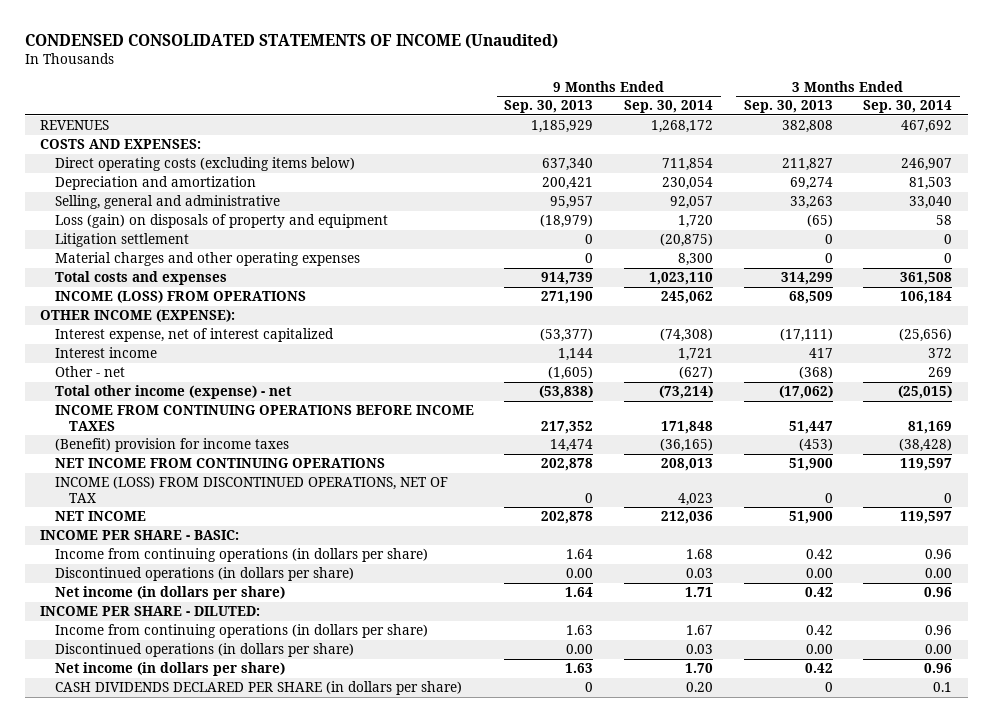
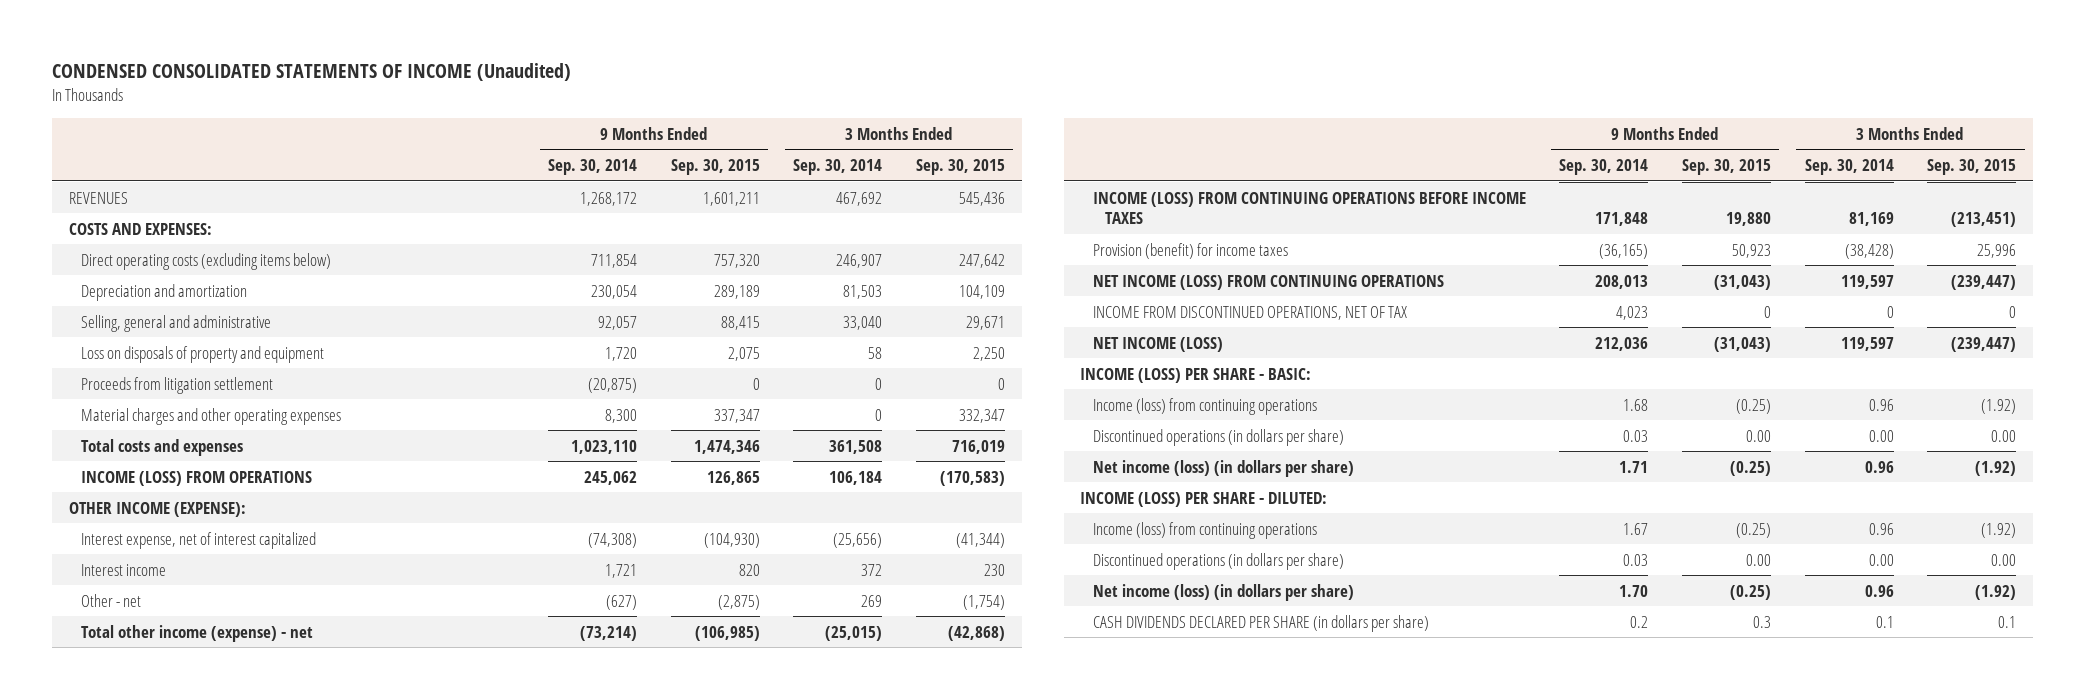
- | 9 Months Ended Sep. 30, 2013 | 9 Months Ended Sep. 30, 2014 | 3 Months Ended Sep. 30, 2013 | 3 Months Ended Sep. 30, 2014
+ | 9 Months Ended Sep. 30, 2014 | 9 Months Ended Sep. 30, 2015 | 3 Months Ended Sep. 30, 2014 | 3 Months Ended Sep. 30, 2015
- Loss (gain) on disposals of property and equipment | (18,979) | 1,720 | (65) | 58
- Litigation settlement | 0 | (20,875) | 0 | 0
+ Loss on disposals of property and equipment | 1,720 | 2,075 | 58 | 2,250
+ Proceeds from litigation settlement | (20,875) | 0 | 0 | 0
- INCOME FROM CONTINUING OPERATIONS BEFORE INCOME TAXES | 217,352 | 171,848 | 51,447 | 81,169
- (Benefit) provision for income taxes | 14,474 | (36,165) | (453) | (38,428)
- NET INCOME FROM CONTINUING OPERATIONS | 202,878 | 208,013 | 51,900 | 119,597
- INCOME (LOSS) FROM DISCONTINUED OPERATIONS, NET OF TAX | 0 | 4,023 | 0 | 0
- NET INCOME | 202,878 | 212,036 | 51,900 | 119,597
- INCOME PER SHARE - BASIC:
- Income from continuing operations (in dollars per share) | 1.64 | 1.68 | 0.42 | 0.96
+ INCOME (LOSS) FROM CONTINUING OPERATIONS BEFORE INCOME TAXES | 171,848 | 19,880 | 81,169 | (213,451)
+ Provision (benefit) for income taxes | (36,165) | 50,923 | (38,428) | 25,996
+ NET INCOME (LOSS) FROM CONTINUING OPERATIONS | 208,013 | (31,043) | 119,597 | (239,447)
+ INCOME FROM DISCONTINUED OPERATIONS, NET OF TAX | 4,023 | 0 | 0 | 0
+ NET INCOME (LOSS) | 212,036 | (31,043) | 119,597 | (239,447)
+ INCOME (LOSS) PER SHARE - BASIC:
+ Income (loss) from continuing operations | 1.68 | (0.25) | 0.96 | (1.92)
- Net income (in dollars per share) | 1.64 | 1.71 | 0.42 | 0.96
- INCOME PER SHARE - DILUTED:
- Income from continuing operations (in dollars per share) | 1.63 | 1.67 | 0.42 | 0.96
+ Net income (loss) (in dollars per share) | 1.71 | (0.25) | 0.96 | (1.92)
+ INCOME (LOSS) PER SHARE - DILUTED:
+ Income (loss) from continuing operations | 1.67 | (0.25) | 0.96 | (1.92)
- Net income (in dollars per share) | 1.63 | 1.70 | 0.42 | 0.96
- CASH DIVIDENDS DECLARED PER SHARE (in dollars per share) | 0 | 0.20 | 0 | 0.1
+ Net income (loss) (in dollars per share) | 1.70 | (0.25) | 0.96 | (1.92)
+ CASH DIVIDENDS DECLARED PER SHARE (in dollars per share) | 0.2 | 0.3 | 0.1 | 0.1

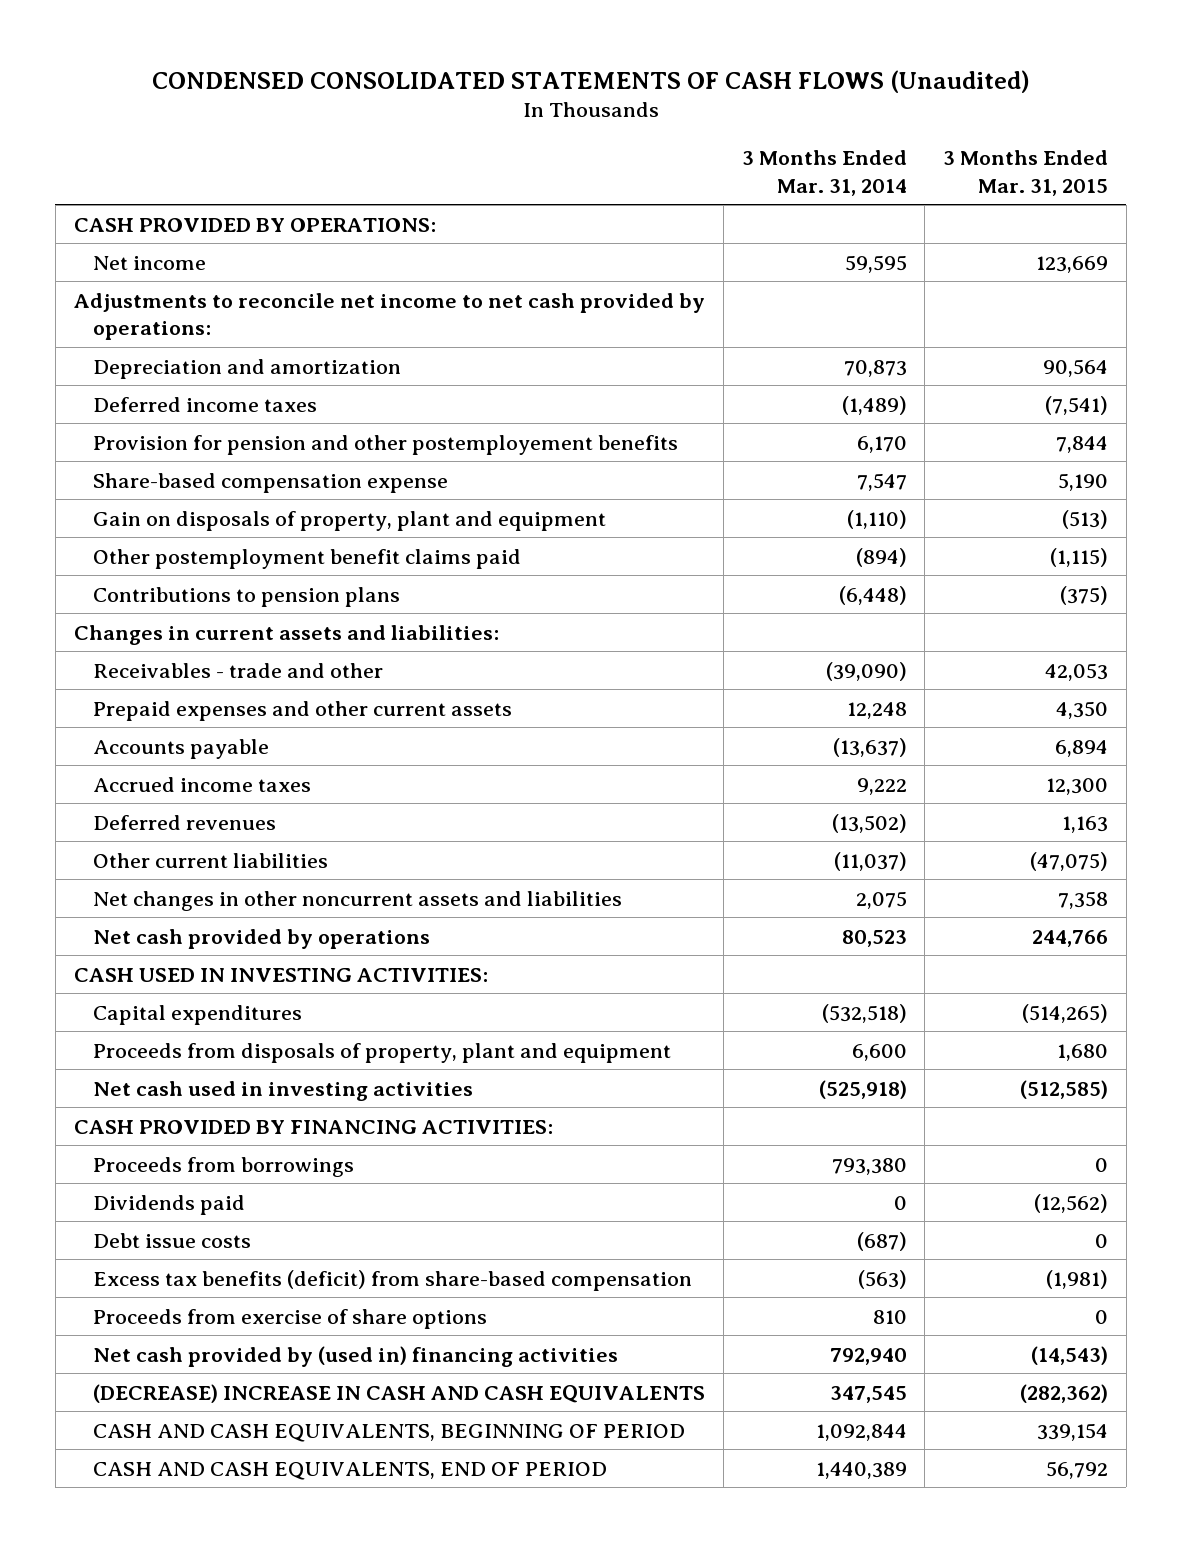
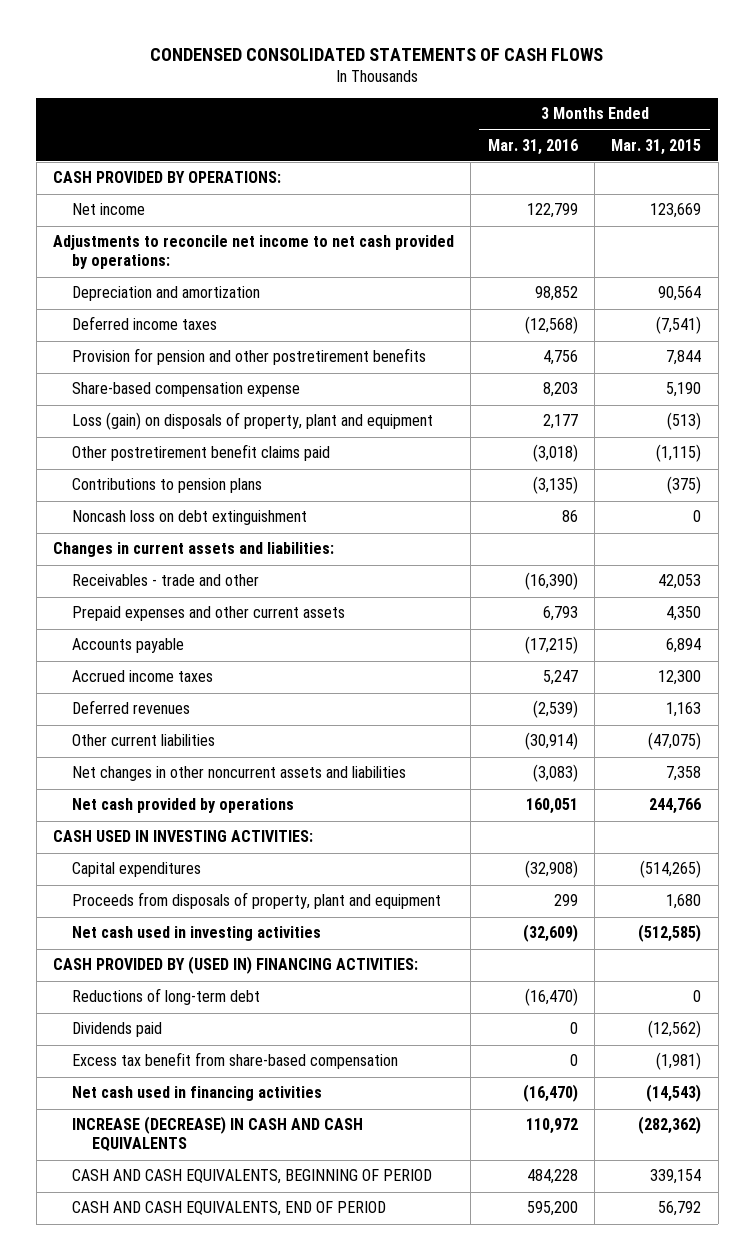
- CONDENSED CONSOLIDATED STATEMENTS OF CASH FLOWS (Unaudited)
+ CONDENSED CONSOLIDATED STATEMENTS OF CASH FLOWS
- | 3 Months Ended Mar. 31, 2014 | 3 Months Ended Mar. 31, 2015
+ | 3 Months Ended Mar. 31, 2016 | 3 Months Ended Mar. 31, 2015
- Provision for pension and other postemployement benefits | 6,170 | 7,844
+ Provision for pension and other postretirement benefits | 4,756 | 7,844
- Gain on disposals of property, plant and equipment | (1,110) | (513)
- Other postemployment benefit claims paid | (894) | (1,115)
+ Loss (gain) on disposals of property, plant and equipment | 2,177 | (513)
+ Other postretirement benefit claims paid | (3,018) | (1,115)
+ Noncash loss on debt extinguishment | 86 | 0
- CASH PROVIDED BY FINANCING ACTIVITIES:
- Proceeds from borrowings | 793,380 | 0
+ CASH PROVIDED BY (USED IN) FINANCING ACTIVITIES:
+ Reductions of long-term debt | (16,470) | 0
- Debt issue costs | (687) | 0
- Excess tax benefits (deficit) from share-based compensation | (563) | (1,981)
- Proceeds from exercise of share options | 810 | 0
- Net cash provided by (used in) financing activities | 792,940 | (14,543)
- (DECREASE) INCREASE IN CASH AND CASH EQUIVALENTS | 347,545 | (282,362)
+ Excess tax benefit from share-based compensation | 0 | (1,981)
+ Net cash used in financing activities | (16,470) | (14,543)
+ INCREASE (DECREASE) IN CASH AND CASH EQUIVALENTS | 110,972 | (282,362)

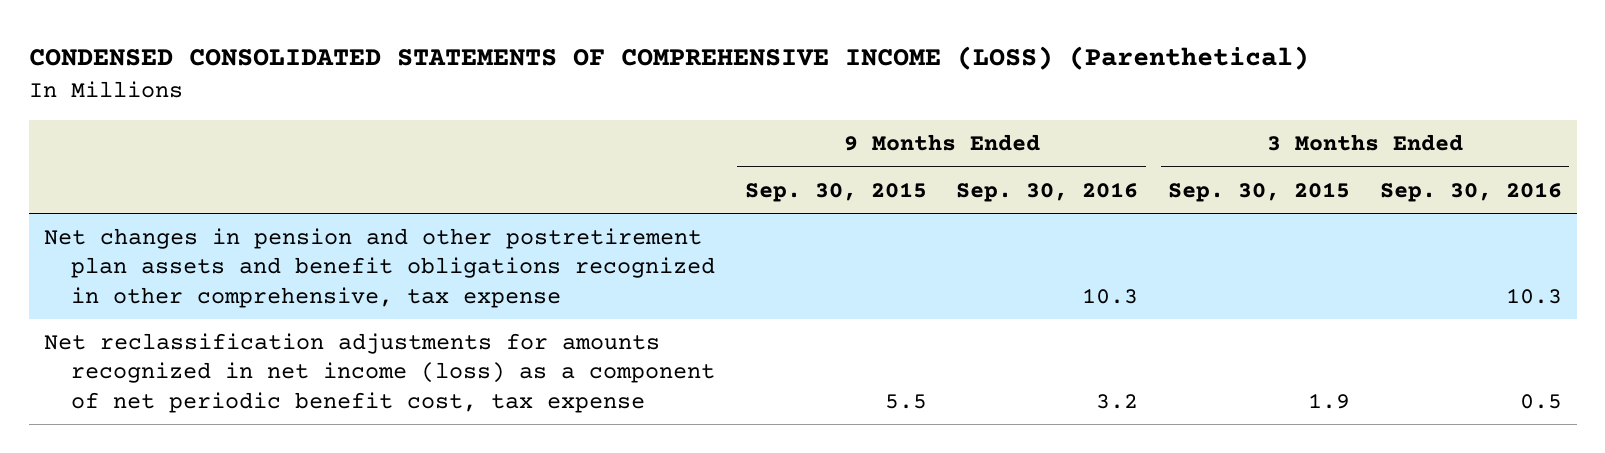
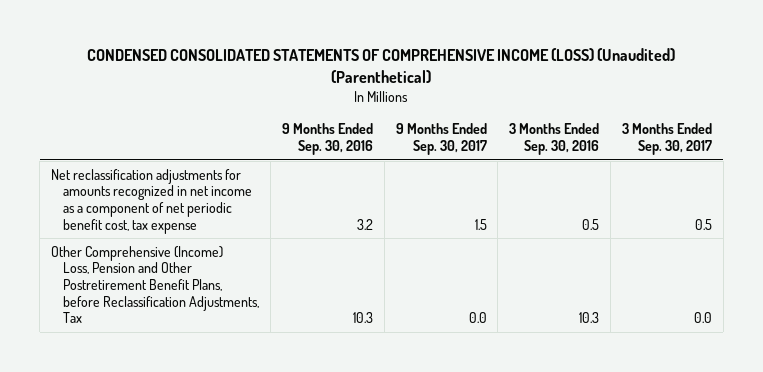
- CONDENSED CONSOLIDATED STATEMENTS OF COMPREHENSIVE INCOME (LOSS) (Parenthetical)
+ CONDENSED CONSOLIDATED STATEMENTS OF COMPREHENSIVE INCOME (LOSS) (Unaudited) (Parenthetical)
- | 9 Months Ended Sep. 30, 2015 | 9 Months Ended Sep. 30, 2016 | 3 Months Ended Sep. 30, 2015 | 3 Months Ended Sep. 30, 2016
+ | 9 Months Ended Sep. 30, 2016 | 9 Months Ended Sep. 30, 2017 | 3 Months Ended Sep. 30, 2016 | 3 Months Ended Sep. 30, 2017
- Net changes in pension and other postretirement plan assets and benefit obligations recognized in other comprehensive, tax expense | | 10.3 | | 10.3
- Net reclassification adjustments for amounts recognized in net income (loss) as a component of net periodic benefit cost, tax expense | 5.5 | 3.2 | 1.9 | 0.5
+ Net reclassification adjustments for amounts recognized in net income as a component of net periodic benefit cost, tax expense | 3.2 | 1.5 | 0.5 | 0.5
+ Other Comprehensive (Income) Loss, Pension and Other Postretirement Benefit Plans, before Reclassification Adjustments, Tax | 10.3 | 0.0 | 10.3 | 0.0

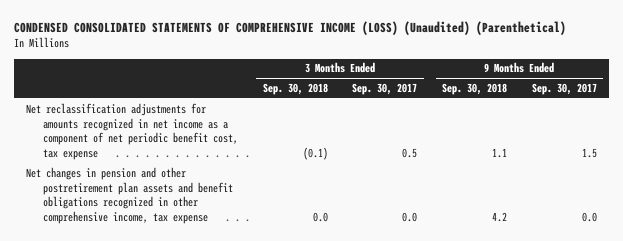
- | 9 Months Ended Sep. 30, 2016 | 9 Months Ended Sep. 30, 2017 | 3 Months Ended Sep. 30, 2016 | 3 Months Ended Sep. 30, 2017
+ | 3 Months Ended Sep. 30, 2018 | 3 Months Ended Sep. 30, 2017 | 9 Months Ended Sep. 30, 2018 | 9 Months Ended Sep. 30, 2017
- Other Comprehensive (Income) Loss, Pension and Other Postretirement Benefit Plans, before Reclassification Adjustments, Tax | 10.3 | 0.0 | 10.3 | 0.0
+ Net changes in pension and other postretirement plan assets and benefit obligations recognized in other comprehensive income, tax expense | 0.0 | 0.0 | 4.2 | 0.0

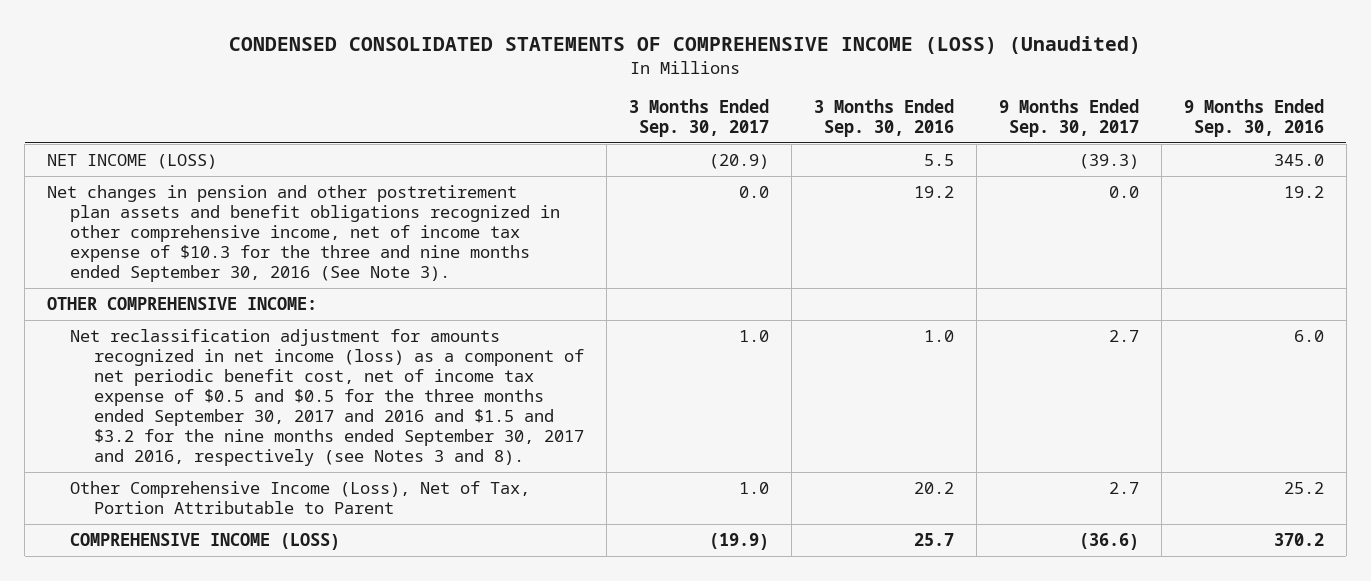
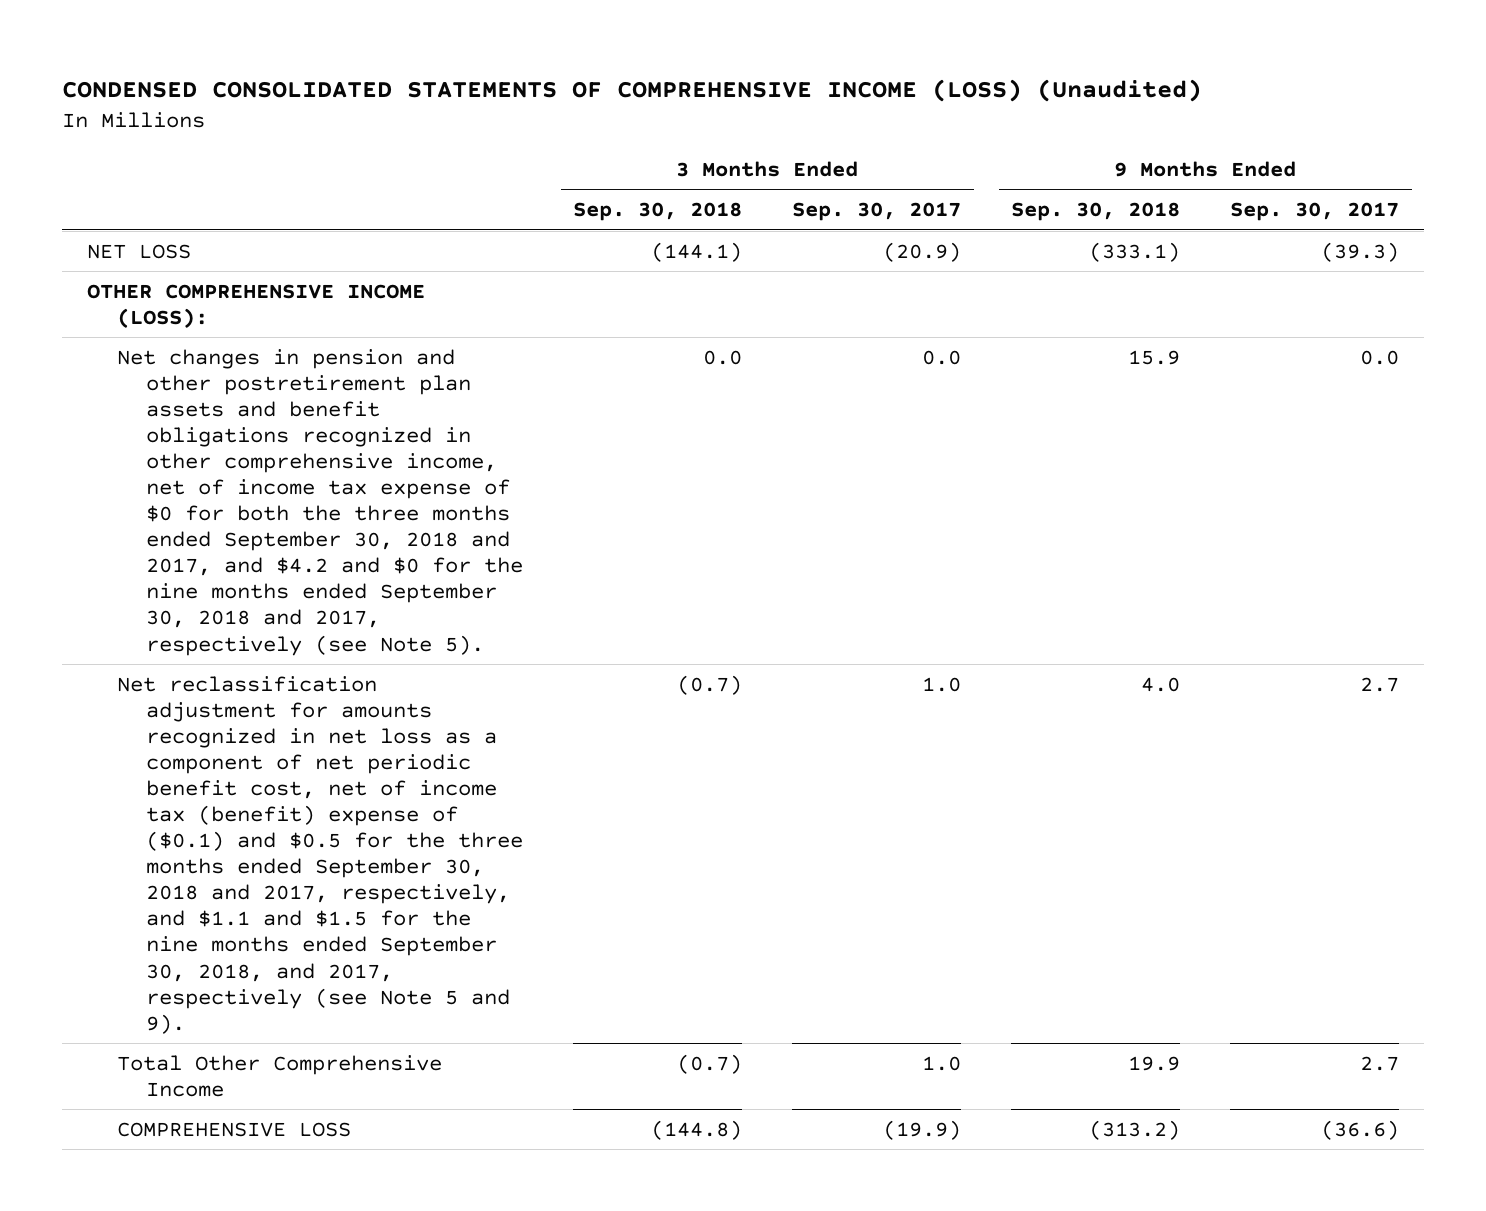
- | 3 Months Ended Sep. 30, 2017 | 3 Months Ended Sep. 30, 2016 | 9 Months Ended Sep. 30, 2017 | 9 Months Ended Sep. 30, 2016
+ | 3 Months Ended Sep. 30, 2018 | 3 Months Ended Sep. 30, 2017 | 9 Months Ended Sep. 30, 2018 | 9 Months Ended Sep. 30, 2017
- NET INCOME (LOSS) | (20.9) | 5.5 | (39.3) | 345.0
- Net changes in pension and other postretirement plan assets and benefit obligations recognized in other comprehensive income, net of income tax expense of $10.3 for the three and nine months ended September 30, 2016 (See Note 3). | 0.0 | 19.2 | 0.0 | 19.2
- OTHER COMPREHENSIVE INCOME:
- Net reclassification adjustment for amounts recognized in net income (loss) as a component of net periodic benefit cost, net of income tax expense of $0.5 and $0.5 for the three months ended September 30, 2017 and 2016 and $1.5 and $3.2 for the nine months ended September 30, 2017 and 2016, respectively (see Notes 3 and 8). | 1.0 | 1.0 | 2.7 | 6.0
- Other Comprehensive Income (Loss), Net of Tax, Portion Attributable to Parent | 1.0 | 20.2 | 2.7 | 25.2
- COMPREHENSIVE INCOME (LOSS) | (19.9) | 25.7 | (36.6) | 370.2
+ NET LOSS | (144.1) | (20.9) | (333.1) | (39.3)
+ OTHER COMPREHENSIVE INCOME (LOSS):
+ Net changes in pension and other postretirement plan assets and benefit obligations recognized in other comprehensive income, net of income tax expense of $0 for both the three months ended September 30, 2018 and 2017, and $4.2 and $0 for the nine months ended September 30, 2018 and 2017, respectively (see Note 5). | 0.0 | 0.0 | 15.9 | 0.0
+ Net reclassification adjustment for amounts recognized in net loss as a component of net periodic benefit cost, net of income tax (benefit) expense of ($0.1) and $0.5 for the three months ended September 30, 2018 and 2017, respectively, and $1.1 and $1.5 for the nine months ended September 30, 2018, and 2017, respectively (see Note 5 and 9). | (0.7) | 1.0 | 4.0 | 2.7
+ Total Other Comprehensive Income | (0.7) | 1.0 | 19.9 | 2.7
+ COMPREHENSIVE LOSS | (144.8) | (19.9) | (313.2) | (36.6)

